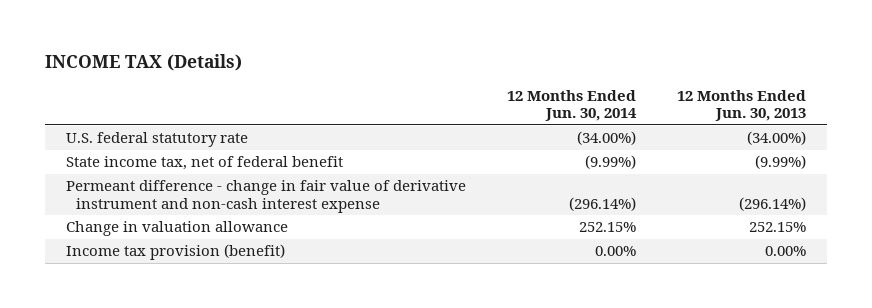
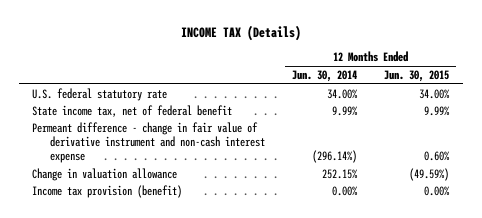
- | 12 Months Ended Jun. 30, 2014 | 12 Months Ended Jun. 30, 2013
+ | 12 Months Ended Jun. 30, 2014 | 12 Months Ended Jun. 30, 2015
- U.S. federal statutory rate | (34.00%) | (34.00%)
- State income tax, net of federal benefit | (9.99%) | (9.99%)
+ U.S. federal statutory rate | 34.00% | 34.00%
+ State income tax, net of federal benefit | 9.99% | 9.99%

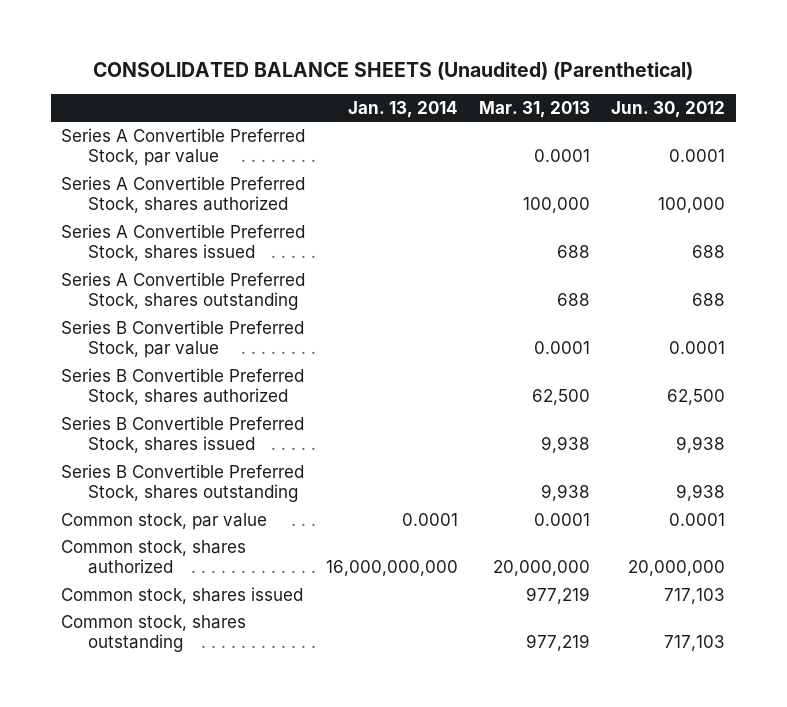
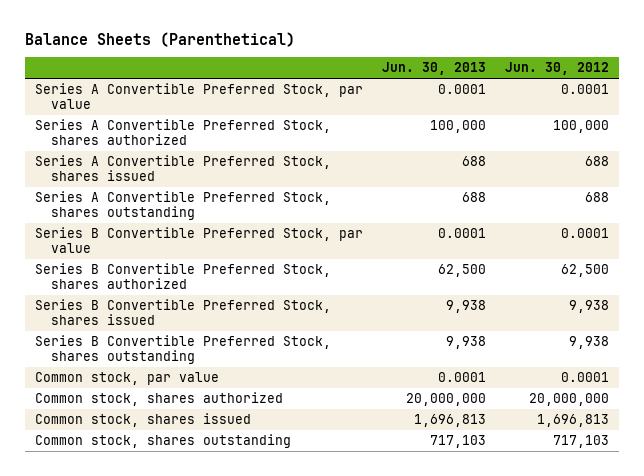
- CONSOLIDATED BALANCE SHEETS (Unaudited) (Parenthetical)
+ Balance Sheets (Parenthetical)
- | Jan. 13, 2014 | Mar. 31, 2013 | Jun. 30, 2012
+ | Jun. 30, 2013 | Jun. 30, 2012
- Common stock, shares issued | | 977,219 | 717,103
+ Common stock, shares issued | 1,696,813 | 1,696,813

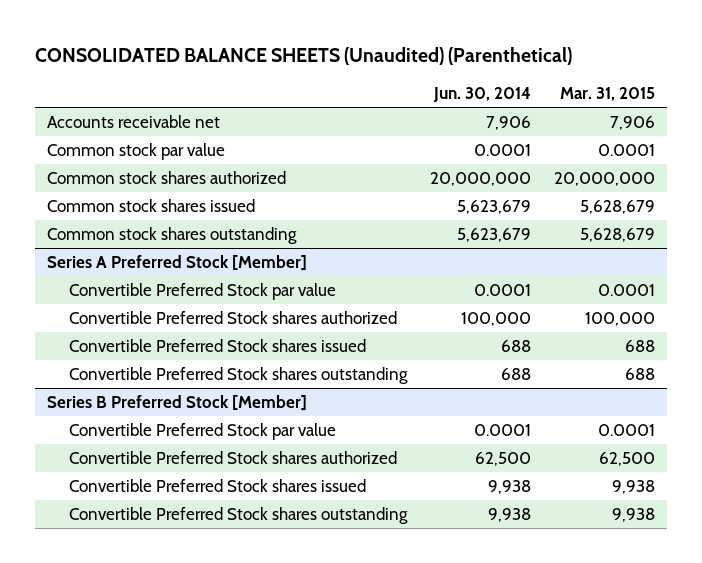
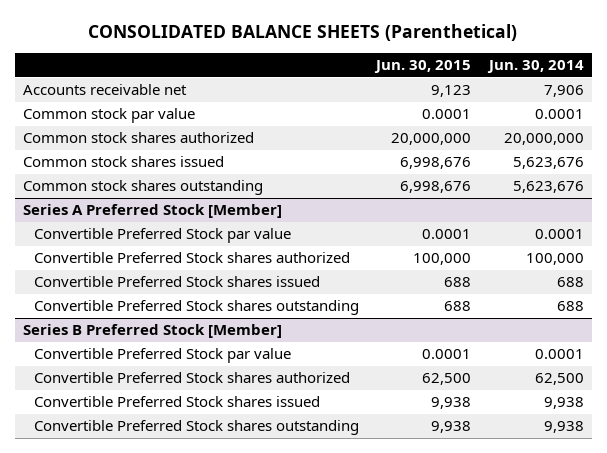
- CONSOLIDATED BALANCE SHEETS (Unaudited) (Parenthetical)
+ CONSOLIDATED BALANCE SHEETS (Parenthetical)
- | Jun. 30, 2014 | Mar. 31, 2015
+ | Jun. 30, 2015 | Jun. 30, 2014
- Common stock shares issued | 5,623,679 | 5,628,679
- Common stock shares outstanding | 5,623,679 | 5,628,679
+ Common stock shares issued | 6,998,676 | 5,623,676
+ Common stock shares outstanding | 6,998,676 | 5,623,676

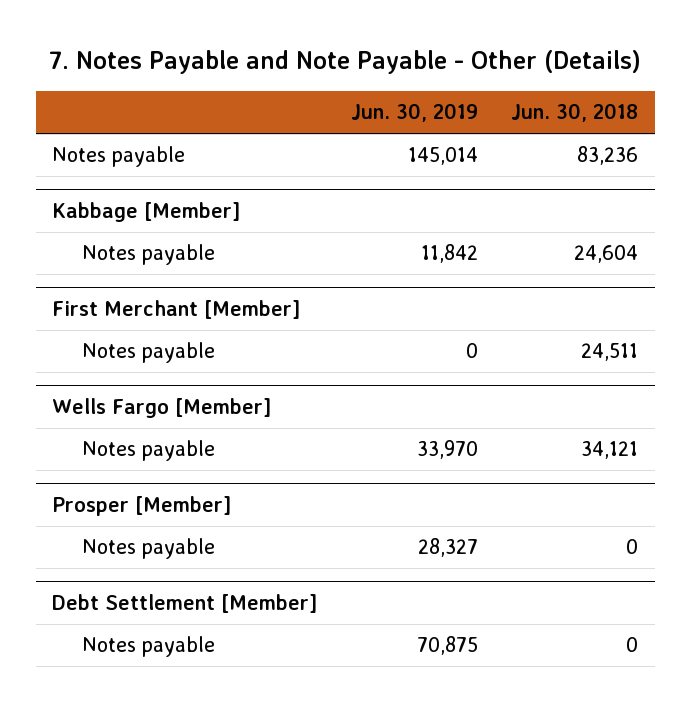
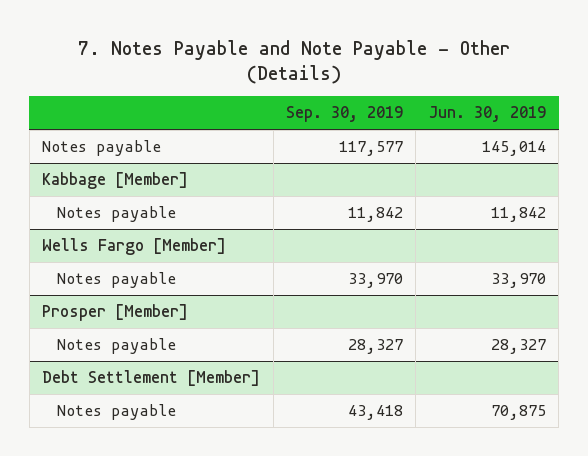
- | Jun. 30, 2019 | Jun. 30, 2018
+ | Sep. 30, 2019 | Jun. 30, 2019
- First Merchant [Member]
- Notes payable | 0 | 24,511

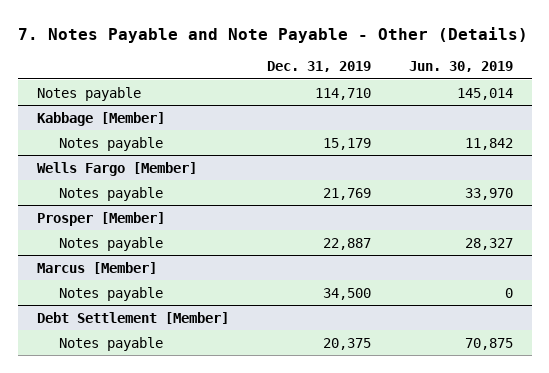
- | Sep. 30, 2019 | Jun. 30, 2019
+ | Dec. 31, 2019 | Jun. 30, 2019
+ Marcus [Member]
+ Notes payable | 34,500 | 0

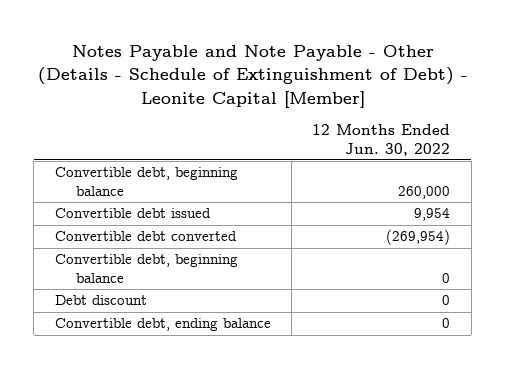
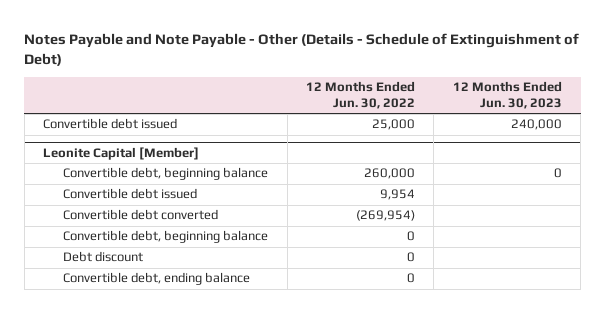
- Notes Payable and Note Payable - Other (Details - Schedule of Extinguishment of Debt) - Leonite Capital [Member]
+ Notes Payable and Note Payable - Other (Details - Schedule of Extinguishment of Debt)
- | 12 Months Ended Jun. 30, 2022
+ | 12 Months Ended Jun. 30, 2022 | 12 Months Ended Jun. 30, 2023
+ Convertible debt issued | 25,000 | 240,000
+ Leonite Capital [Member]

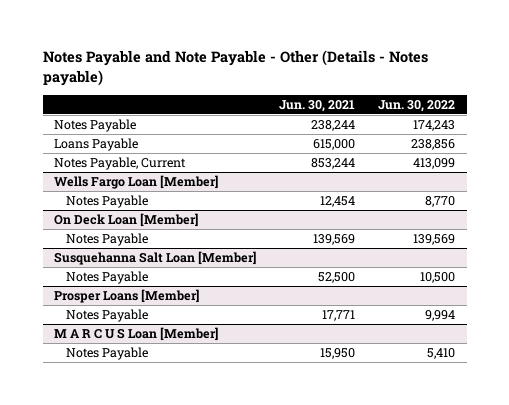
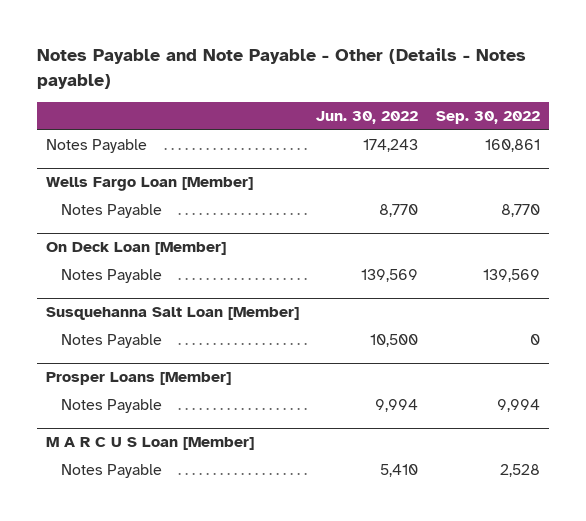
- | Jun. 30, 2021 | Jun. 30, 2022
+ | Jun. 30, 2022 | Sep. 30, 2022
- Loans Payable | 615,000 | 238,856
- Notes Payable, Current | 853,244 | 413,099

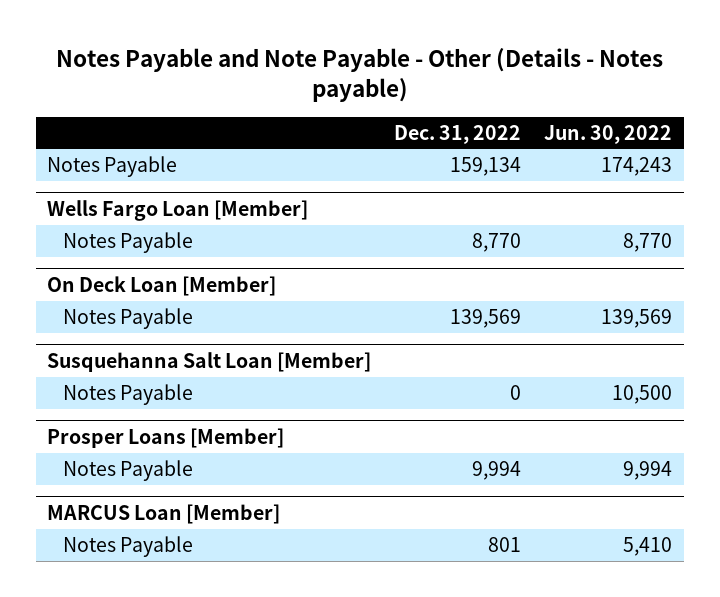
- | Jun. 30, 2022 | Sep. 30, 2022
+ | Dec. 31, 2022 | Jun. 30, 2022
- M A R C U S Loan [Member]
+ MARCUS Loan [Member]

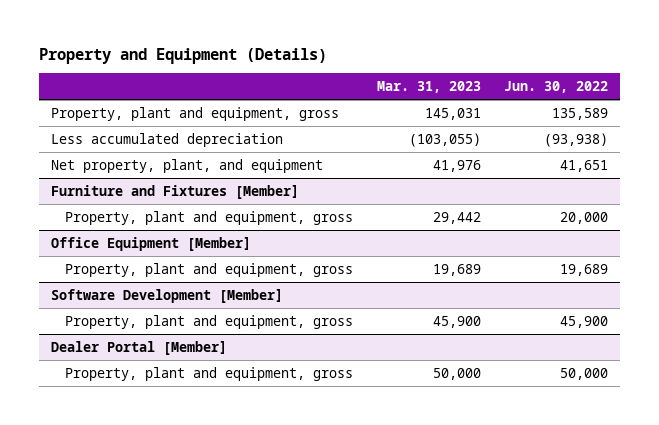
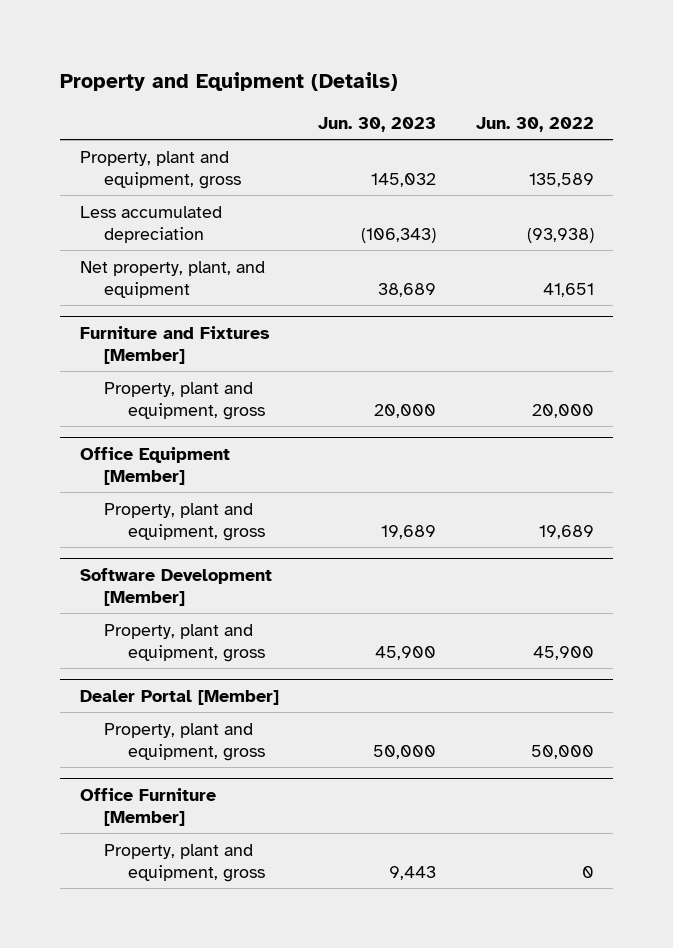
- | Mar. 31, 2023 | Jun. 30, 2022
+ | Jun. 30, 2023 | Jun. 30, 2022
+ Office Furniture [Member]
+ Property, plant and equipment, gross | 9,443 | 0

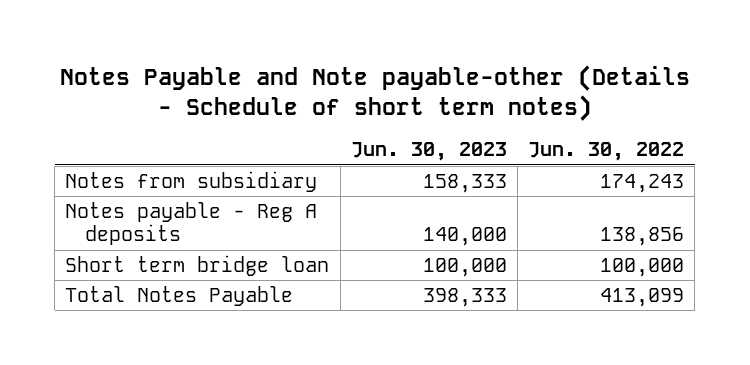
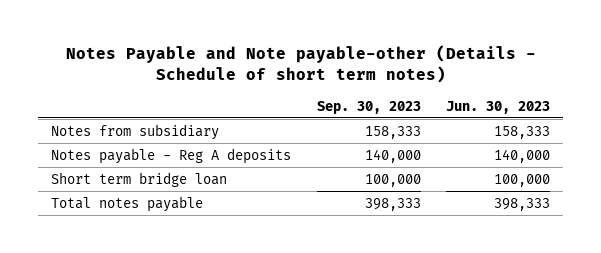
- | Jun. 30, 2023 | Jun. 30, 2022
+ | Sep. 30, 2023 | Jun. 30, 2023
- Total Notes Payable | 398,333 | 413,099
+ Total notes payable | 398,333 | 398,333

